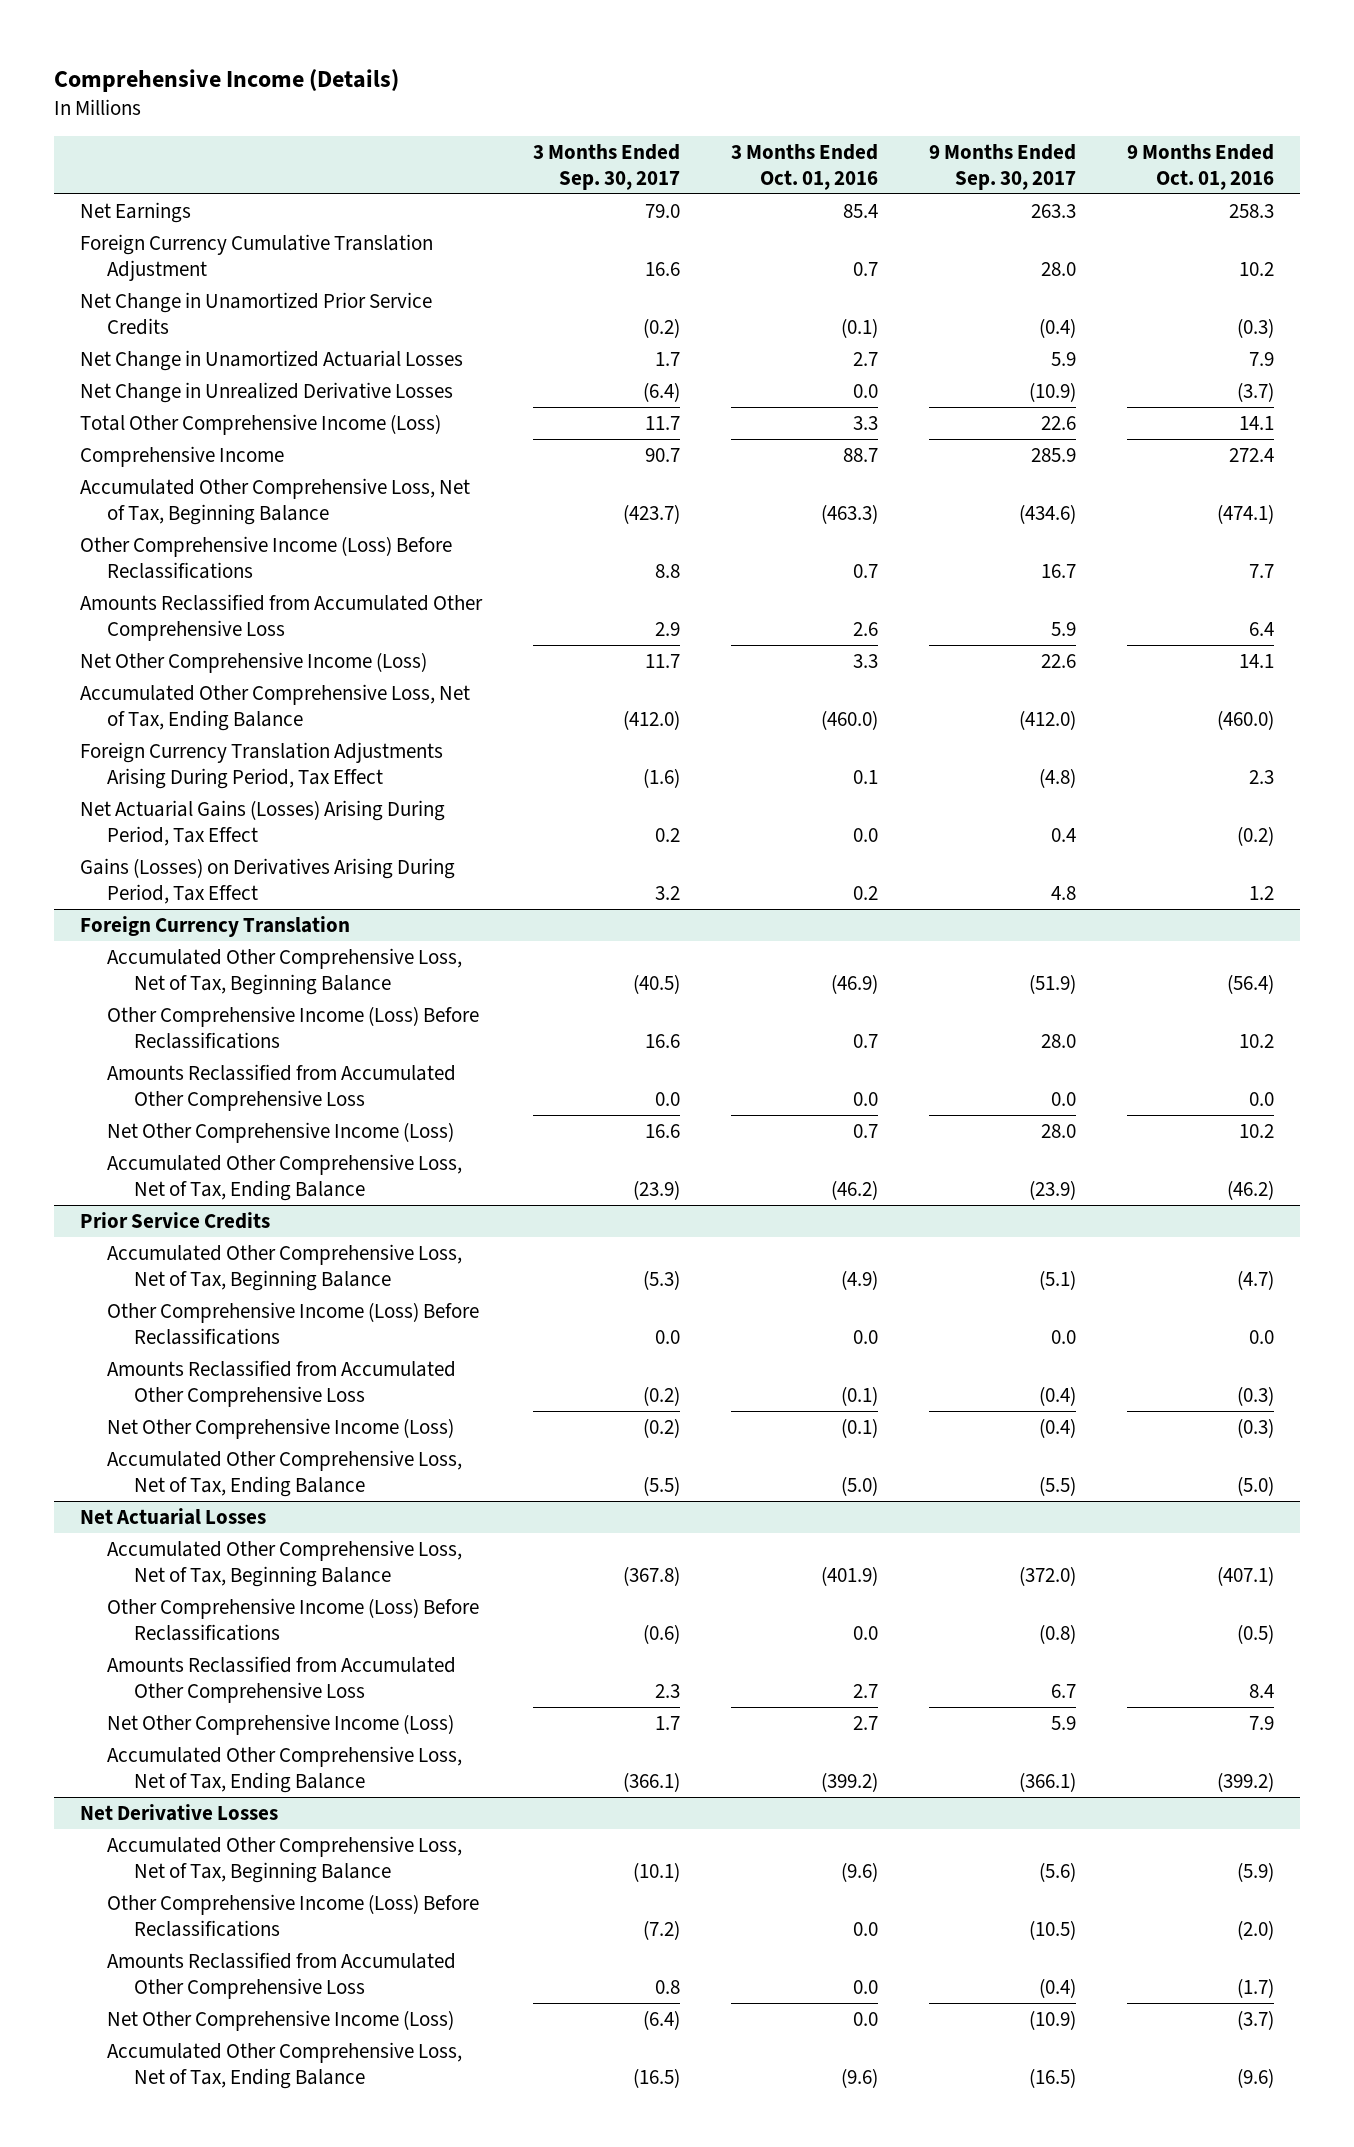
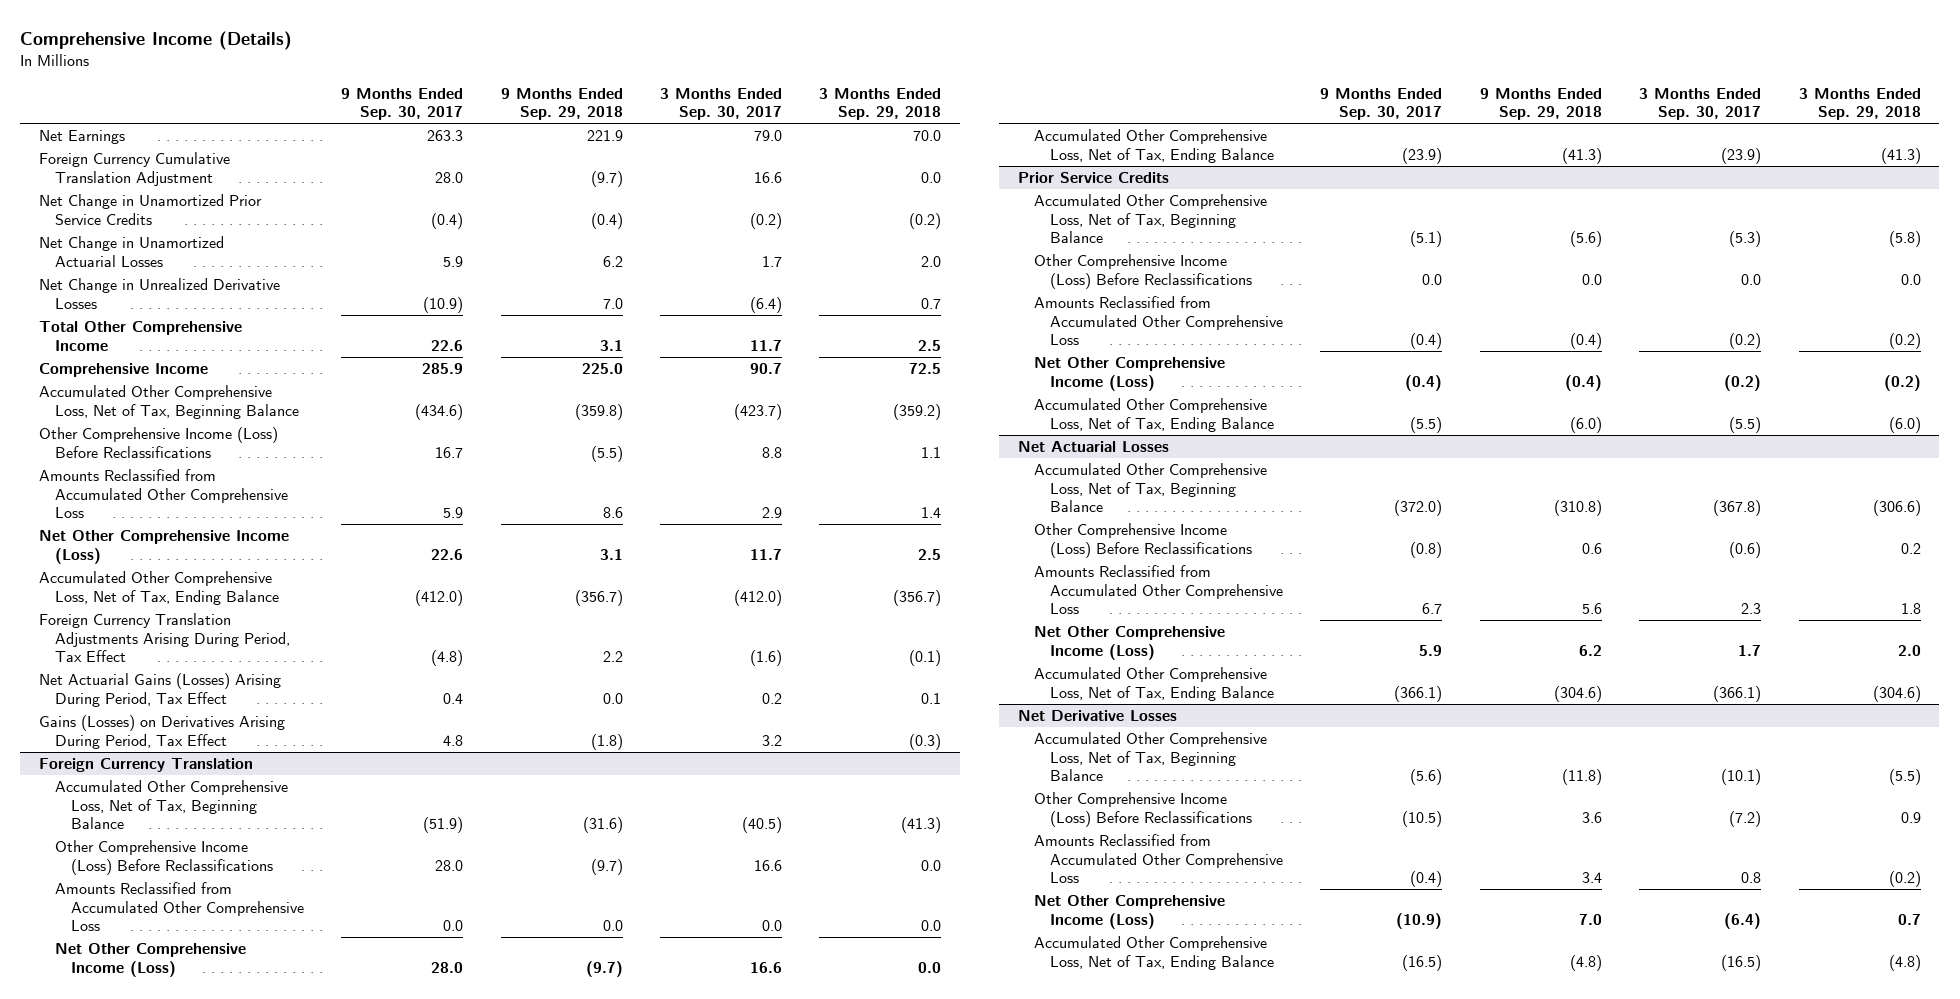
- | 3 Months Ended Sep. 30, 2017 | 3 Months Ended Oct. 01, 2016 | 9 Months Ended Sep. 30, 2017 | 9 Months Ended Oct. 01, 2016
+ | 9 Months Ended Sep. 30, 2017 | 9 Months Ended Sep. 29, 2018 | 3 Months Ended Sep. 30, 2017 | 3 Months Ended Sep. 29, 2018
- Total Other Comprehensive Income (Loss) | 11.7 | 3.3 | 22.6 | 14.1
+ Total Other Comprehensive Income | 22.6 | 3.1 | 11.7 | 2.5

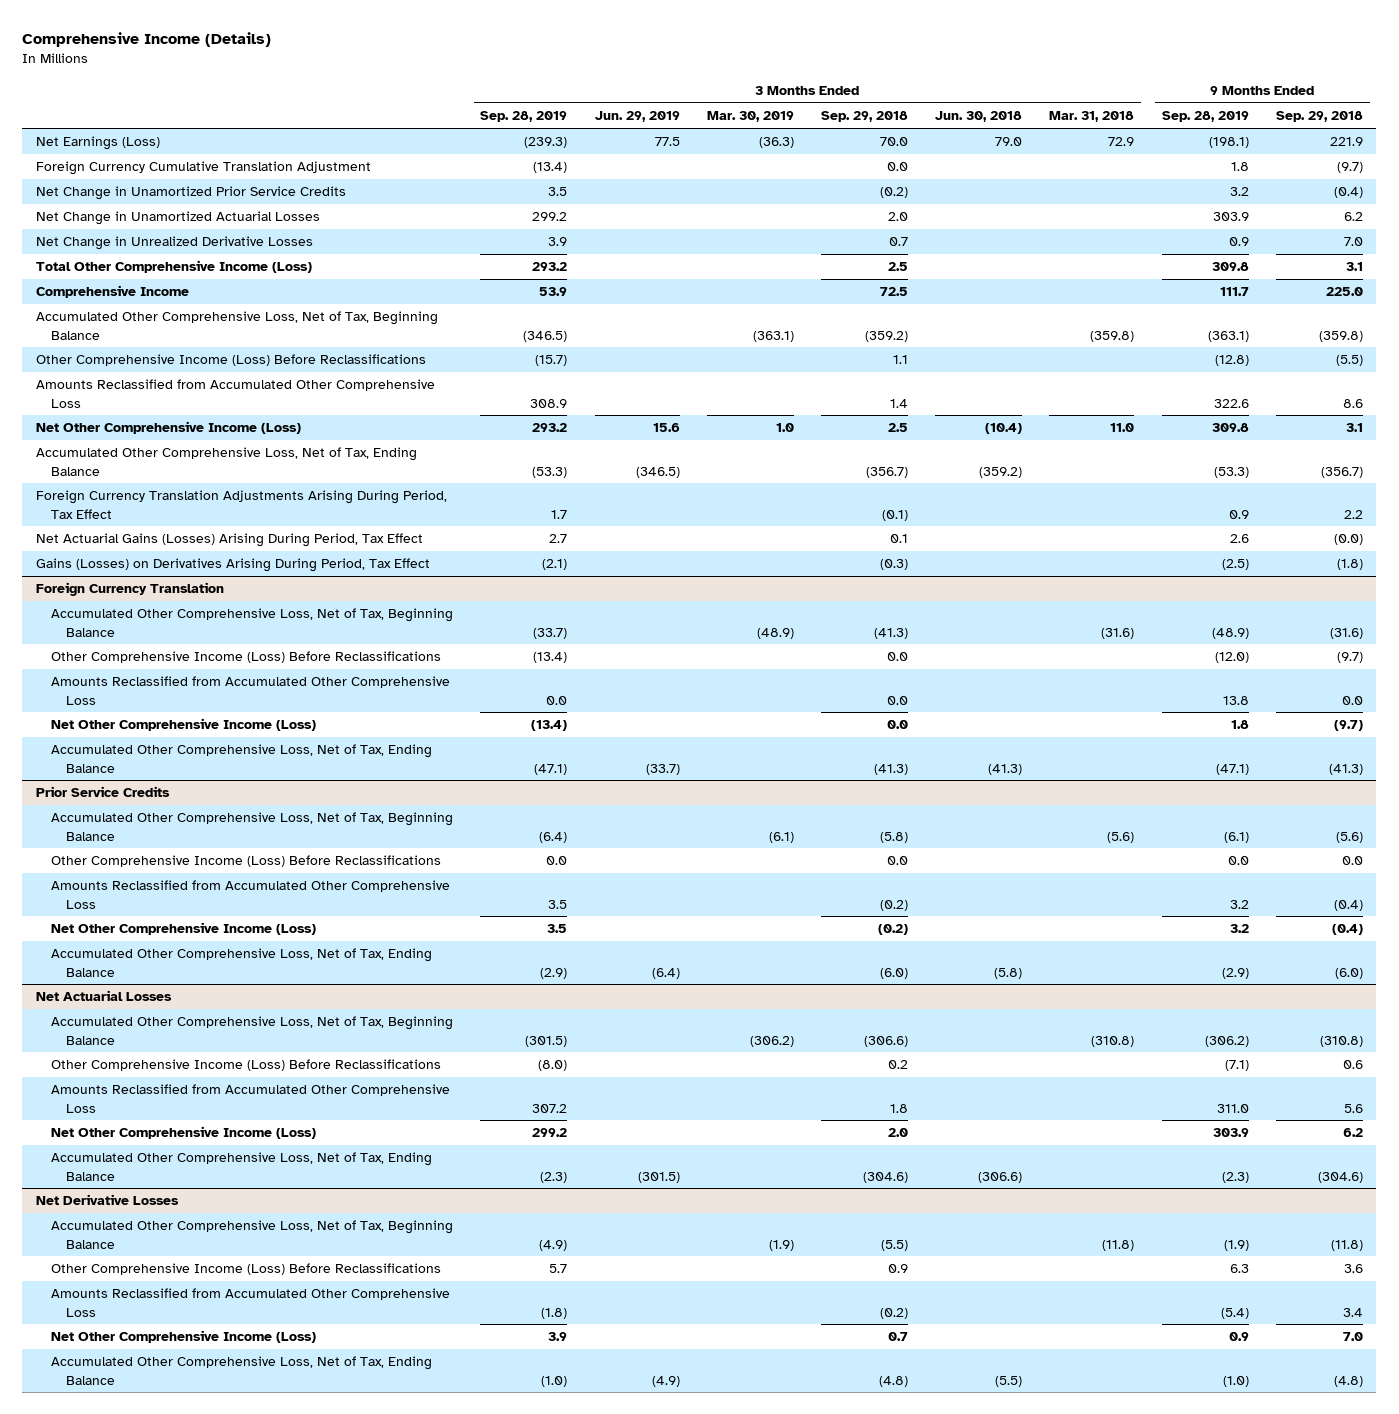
- | 9 Months Ended Sep. 30, 2017 | 9 Months Ended Sep. 29, 2018 | 3 Months Ended Sep. 30, 2017 | 3 Months Ended Sep. 29, 2018
+ | 3 Months Ended Sep. 28, 2019 | 3 Months Ended Jun. 29, 2019 | 3 Months Ended Mar. 30, 2019 | 3 Months Ended Sep. 29, 2018 | 3 Months Ended Jun. 30, 2018 | 3 Months Ended Mar. 31, 2018 | 9 Months Ended Sep. 28, 2019 | 9 Months Ended Sep. 29, 2018
- Net Earnings | 263.3 | 221.9 | 79.0 | 70.0
+ Net Earnings (Loss) | (239.3) | 77.5 | (36.3) | 70.0 | 79.0 | 72.9 | (198.1) | 221.9
- Total Other Comprehensive Income | 22.6 | 3.1 | 11.7 | 2.5
+ Total Other Comprehensive Income (Loss) | 293.2 | | | 2.5 | | | 309.8 | 3.1
- Net Actuarial Gains (Losses) Arising During Period, Tax Effect | 0.4 | 0.0 | 0.2 | 0.1
+ Net Actuarial Gains (Losses) Arising During Period, Tax Effect | 2.7 | | | 0.1 | | | 2.6 | (0.0)

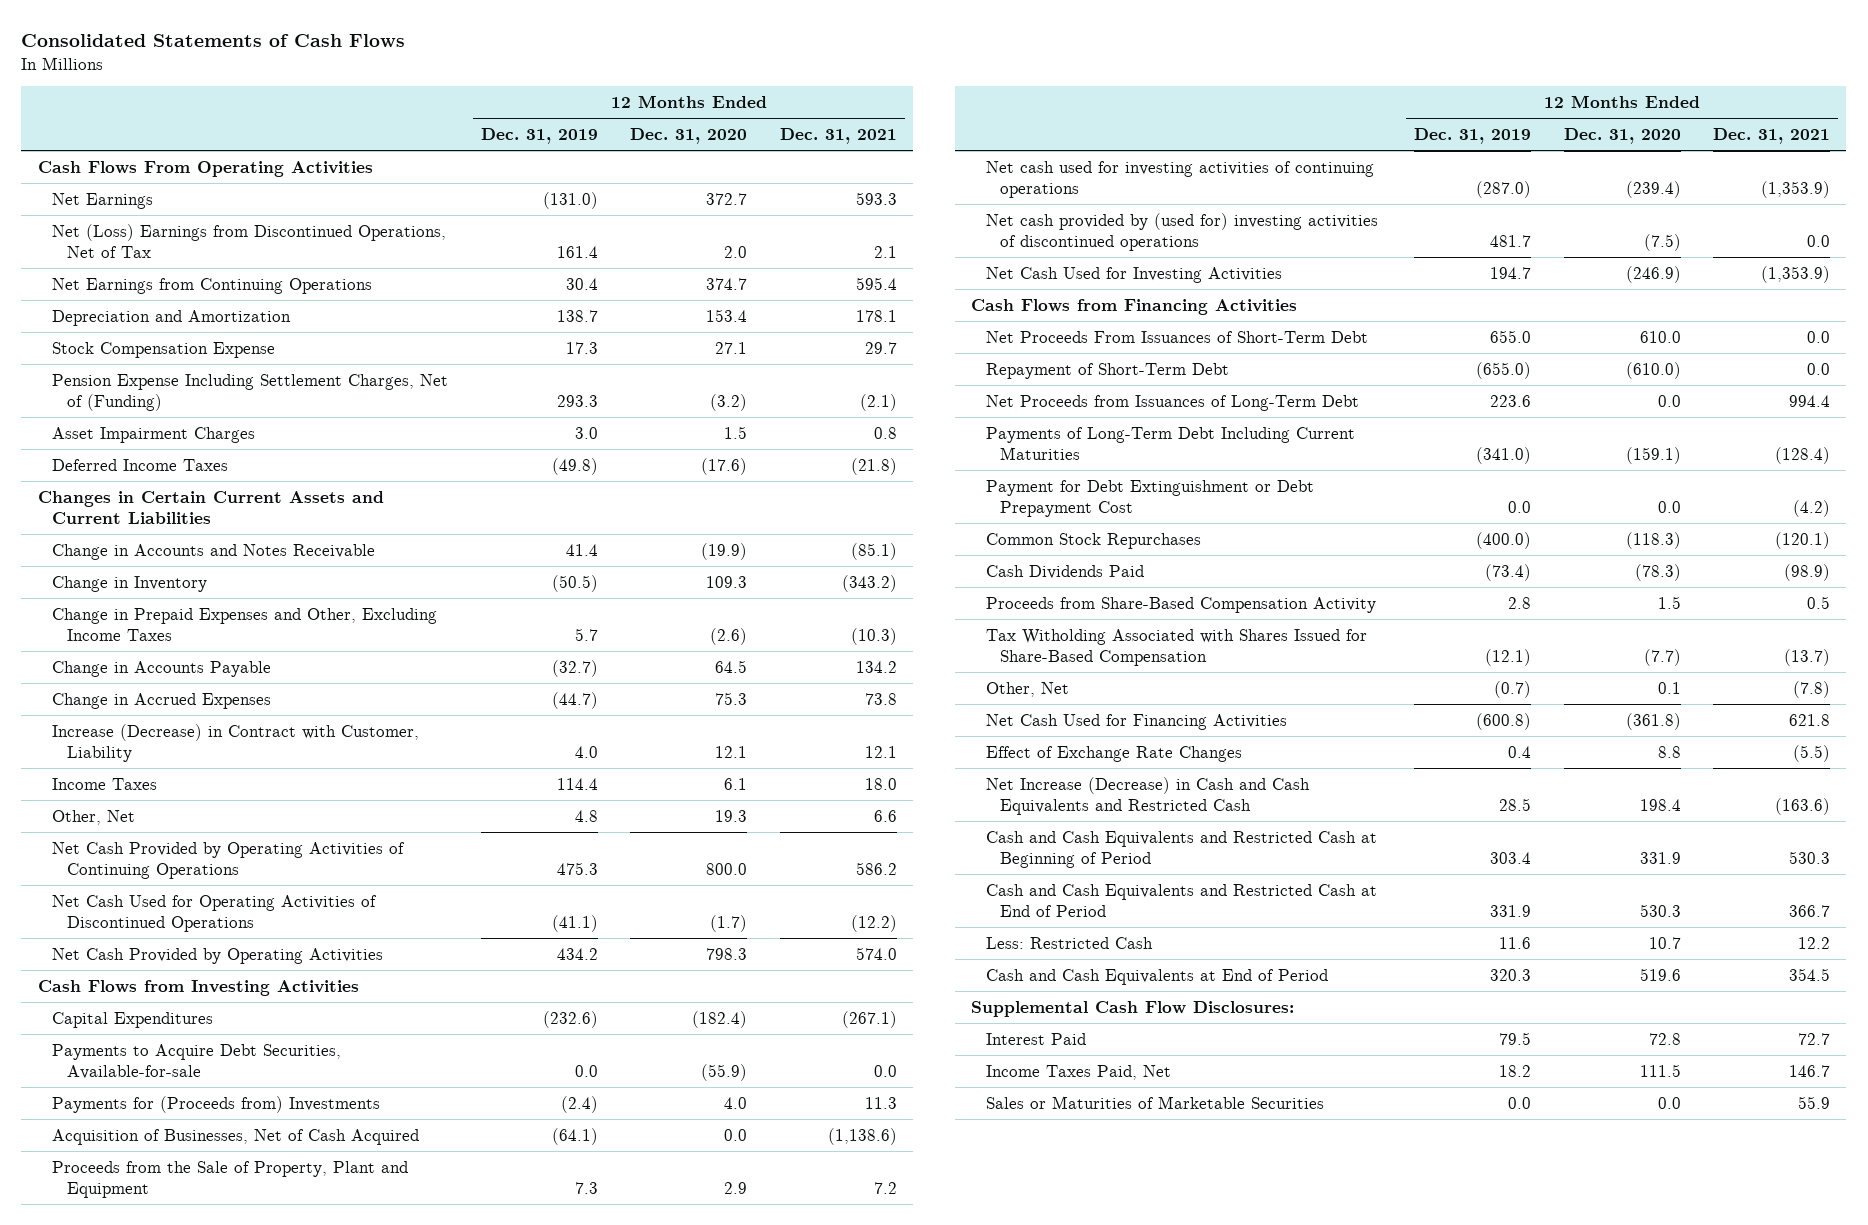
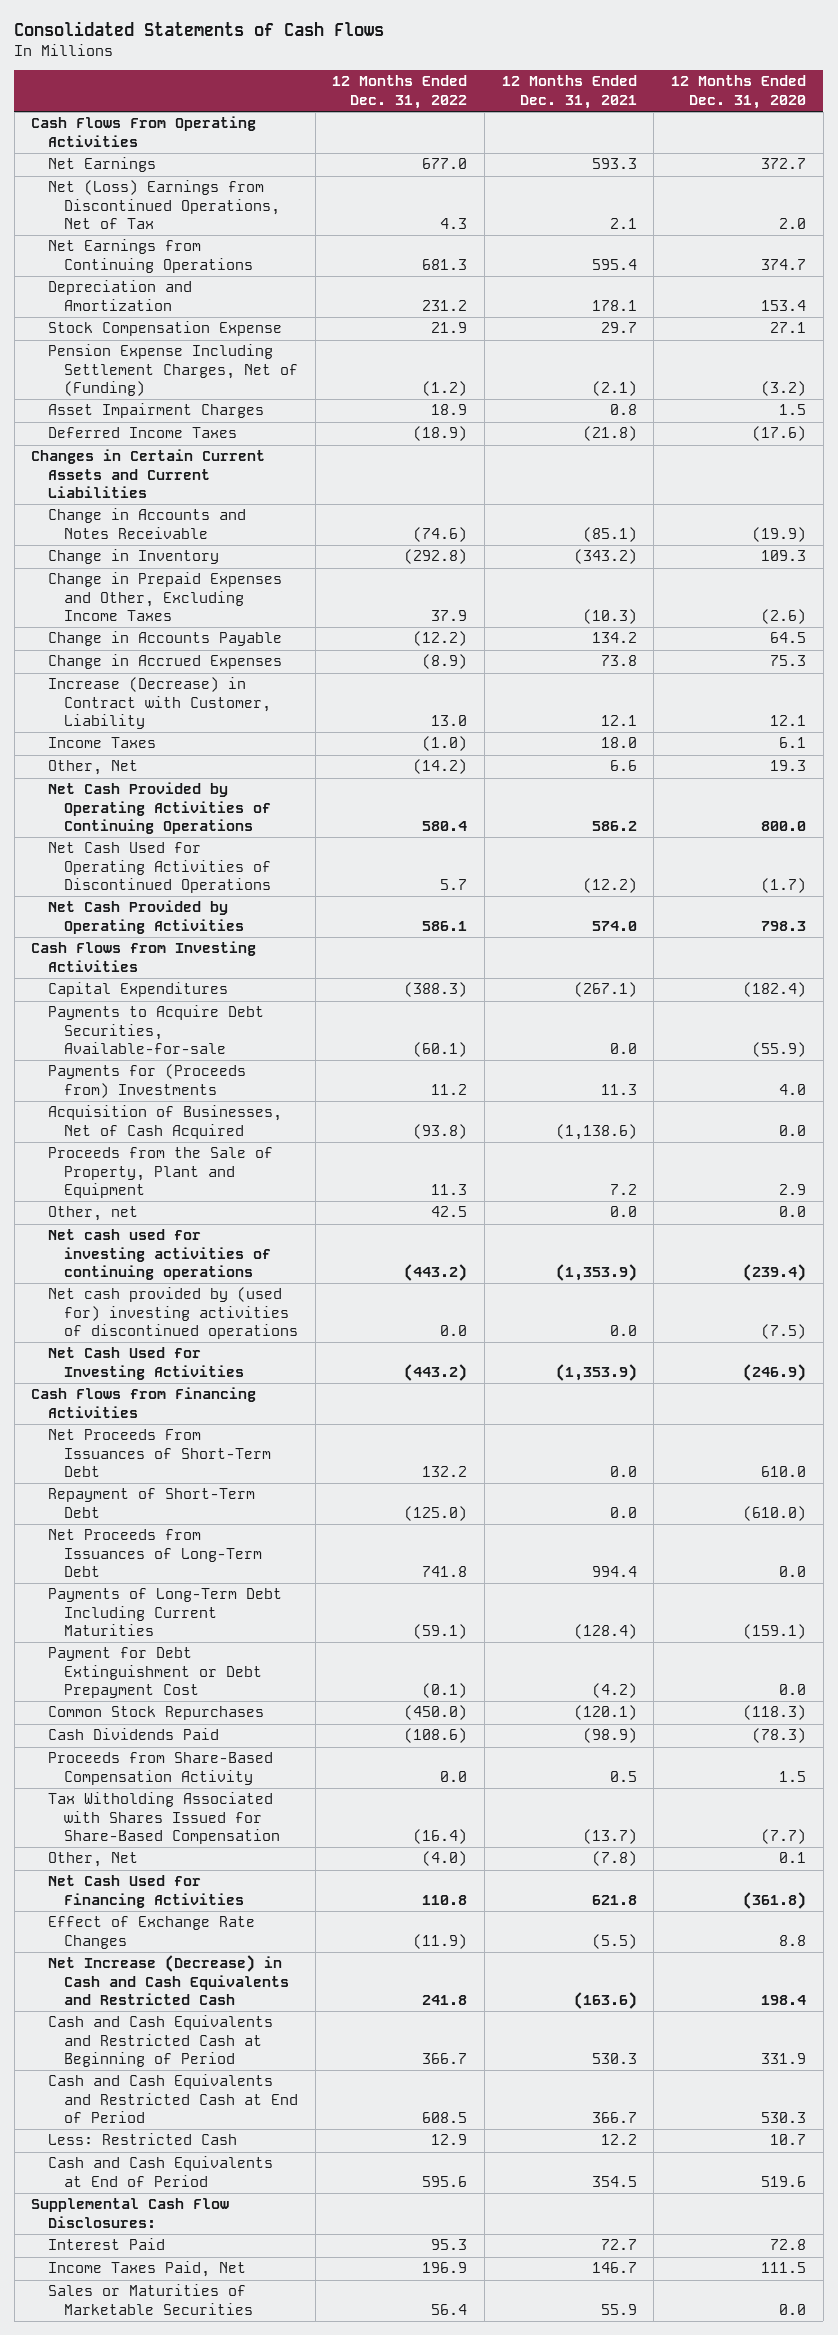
- | 12 Months Ended Dec. 31, 2019 | 12 Months Ended Dec. 31, 2020 | 12 Months Ended Dec. 31, 2021
+ | 12 Months Ended Dec. 31, 2022 | 12 Months Ended Dec. 31, 2021 | 12 Months Ended Dec. 31, 2020
+ Other, net | 42.5 | 0.0 | 0.0

